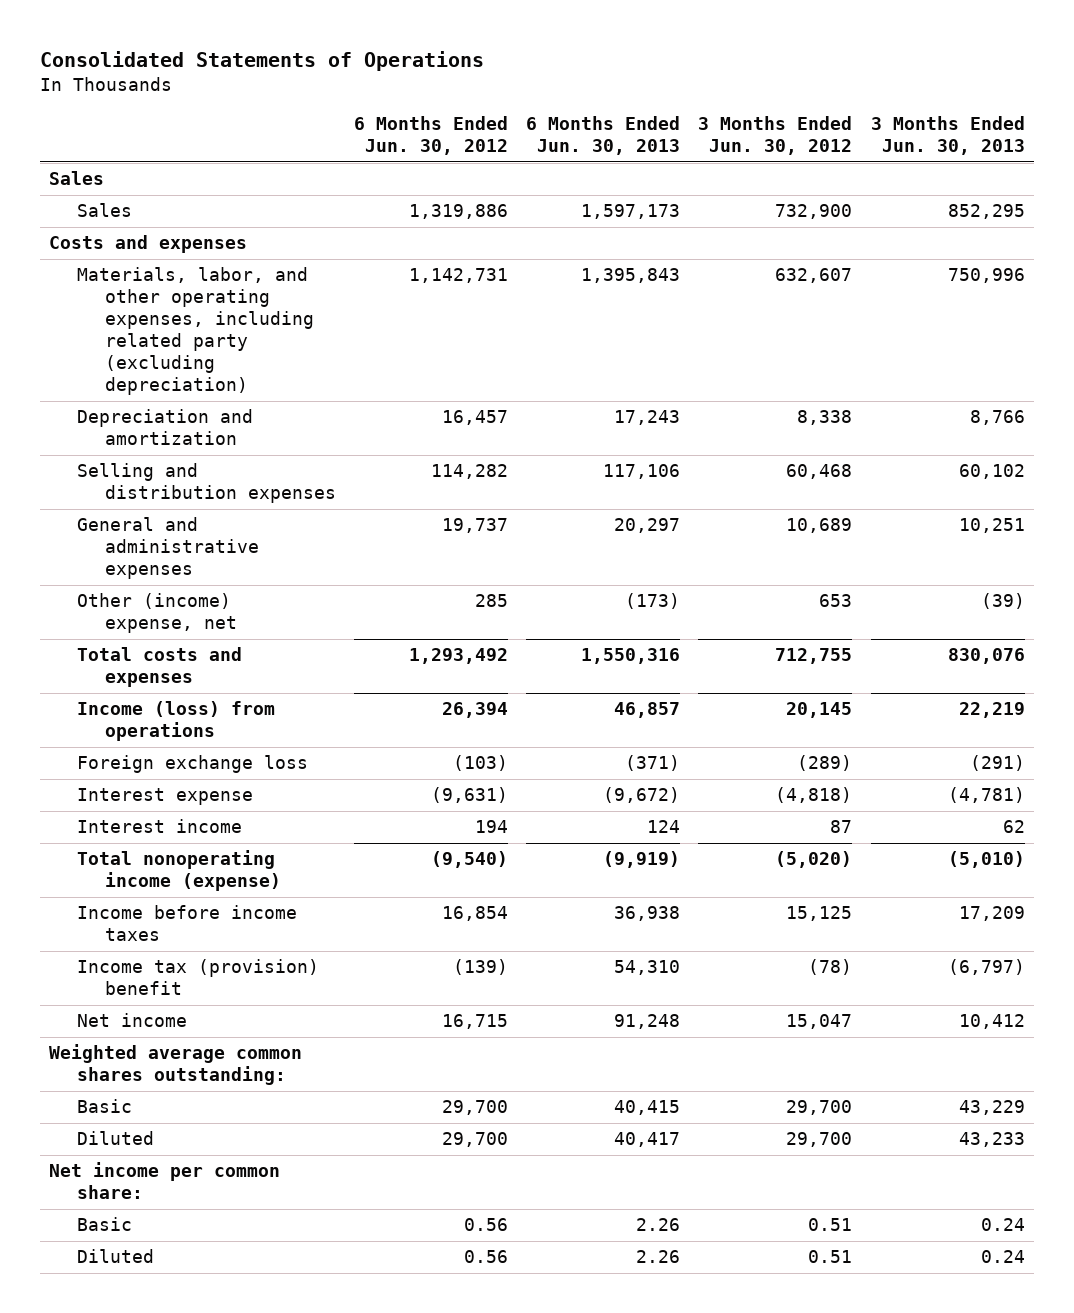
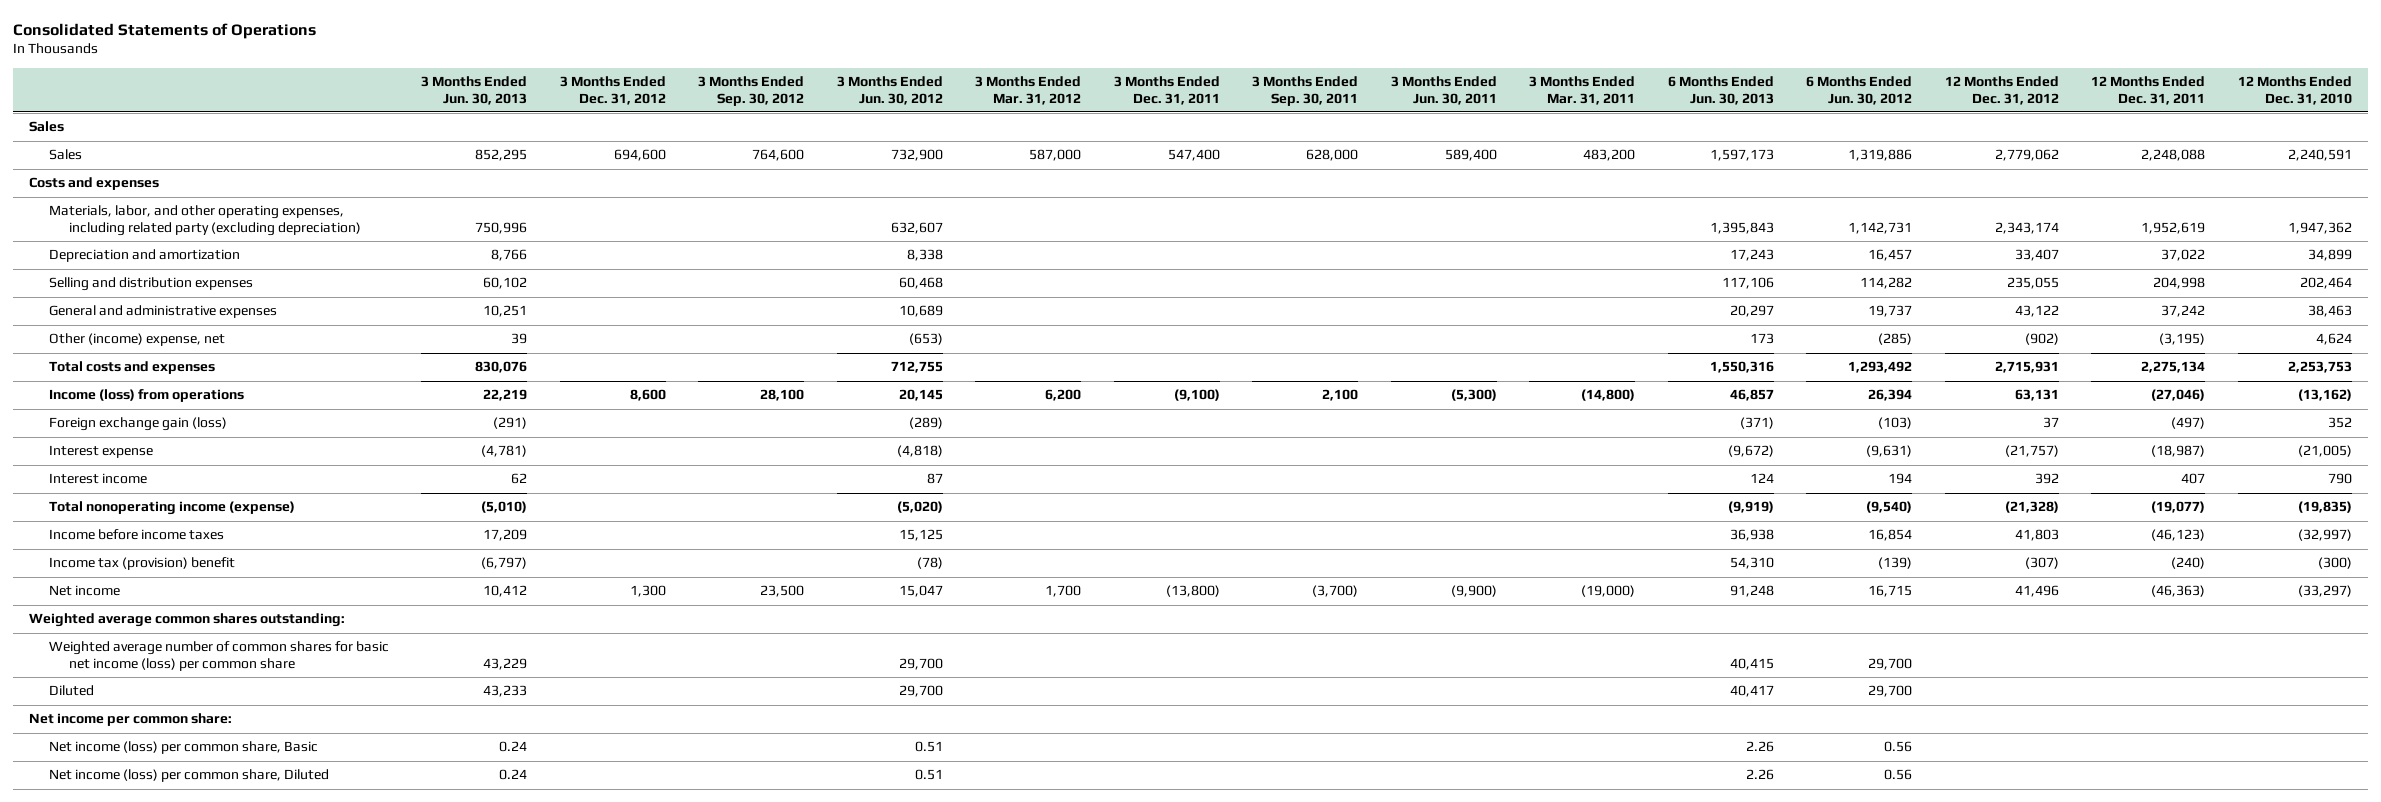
- | 6 Months Ended Jun. 30, 2012 | 6 Months Ended Jun. 30, 2013 | 3 Months Ended Jun. 30, 2012 | 3 Months Ended Jun. 30, 2013
+ | 3 Months Ended Jun. 30, 2013 | 3 Months Ended Dec. 31, 2012 | 3 Months Ended Sep. 30, 2012 | 3 Months Ended Jun. 30, 2012 | 3 Months Ended Mar. 31, 2012 | 3 Months Ended Dec. 31, 2011 | 3 Months Ended Sep. 30, 2011 | 3 Months Ended Jun. 30, 2011 | 3 Months Ended Mar. 31, 2011 | 6 Months Ended Jun. 30, 2013 | 6 Months Ended Jun. 30, 2012 | 12 Months Ended Dec. 31, 2012 | 12 Months Ended Dec. 31, 2011 | 12 Months Ended Dec. 31, 2010
- Other (income) expense, net | 285 | (173) | 653 | (39)
+ Other (income) expense, net | 39 | | | (653) | | | | | | 173 | (285) | (902) | (3,195) | 4,624
- Foreign exchange loss | (103) | (371) | (289) | (291)
+ Foreign exchange gain (loss) | (291) | | | (289) | | | | | | (371) | (103) | 37 | (497) | 352
- Basic | 29,700 | 40,415 | 29,700 | 43,229
+ Weighted average number of common shares for basic net income (loss) per common share | 43,229 | | | 29,700 | | | | | | 40,415 | 29,700 | | |
- Basic | 0.56 | 2.26 | 0.51 | 0.24
- Diluted | 0.56 | 2.26 | 0.51 | 0.24
+ Net income (loss) per common share, Basic | 0.24 | | | 0.51 | | | | | | 2.26 | 0.56 | | |
+ Net income (loss) per common share, Diluted | 0.24 | | | 0.51 | | | | | | 2.26 | 0.56 | | |

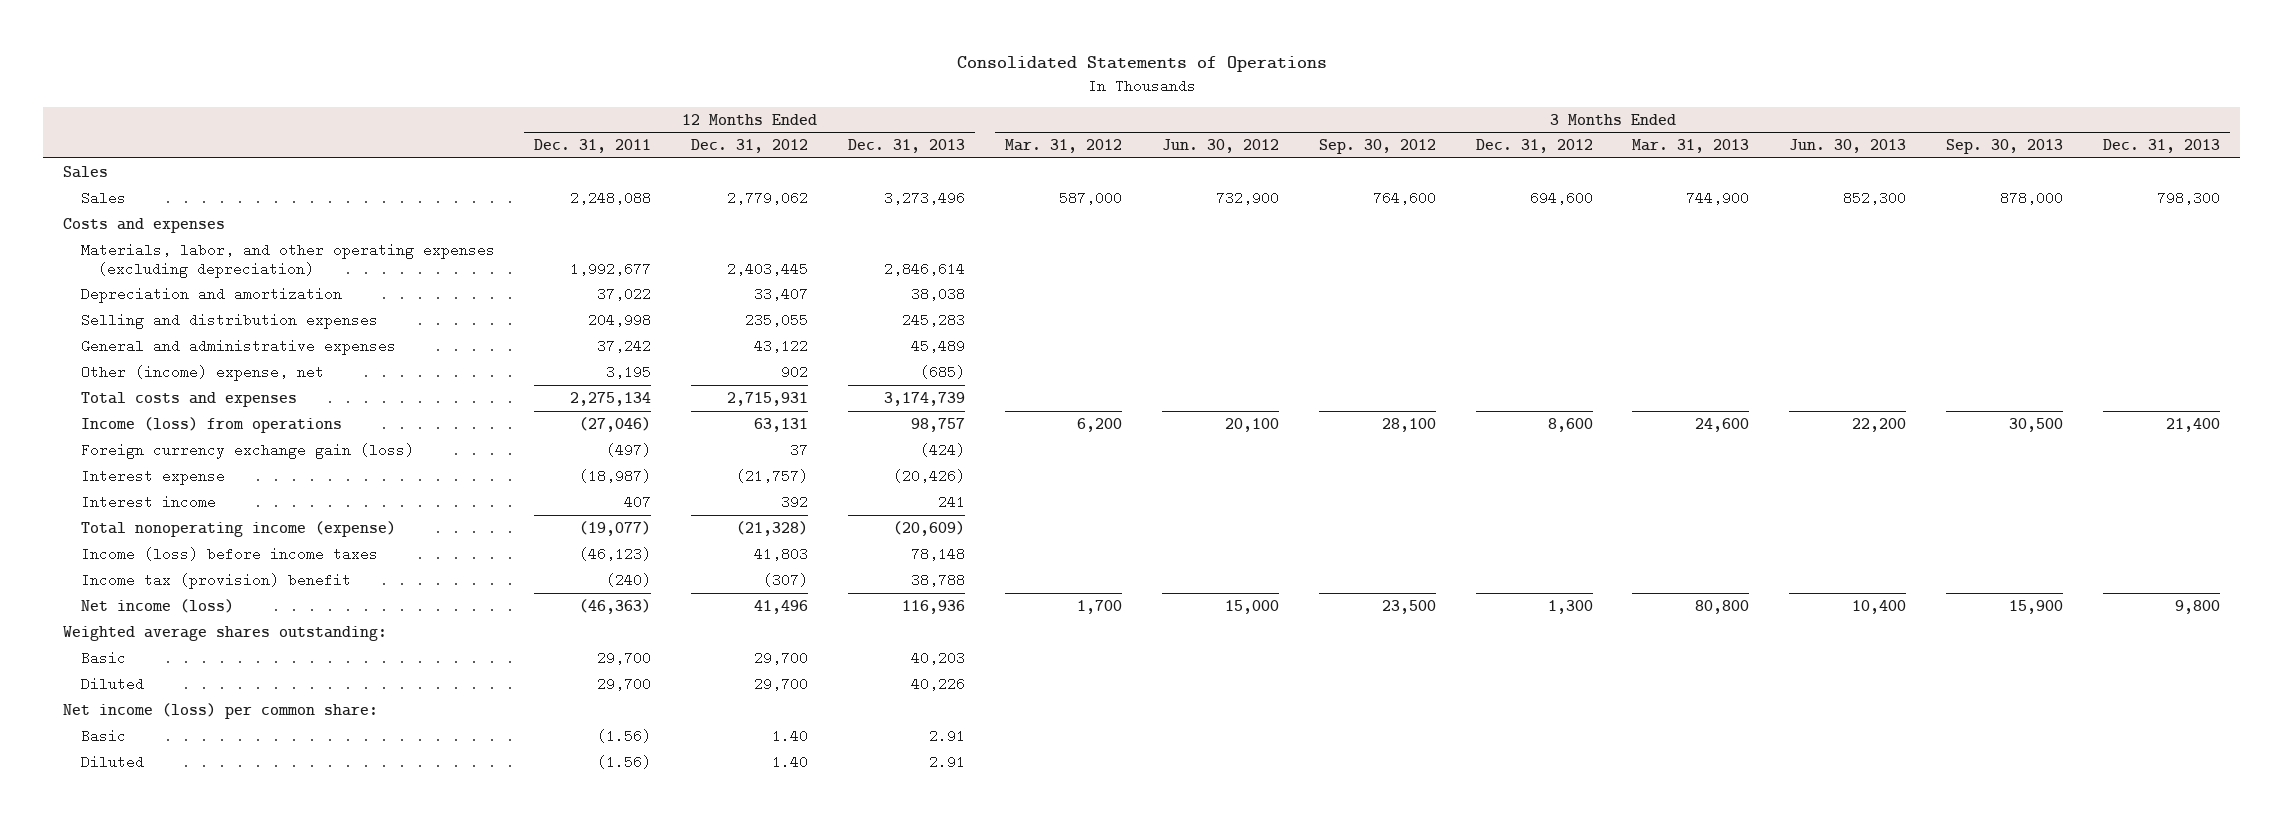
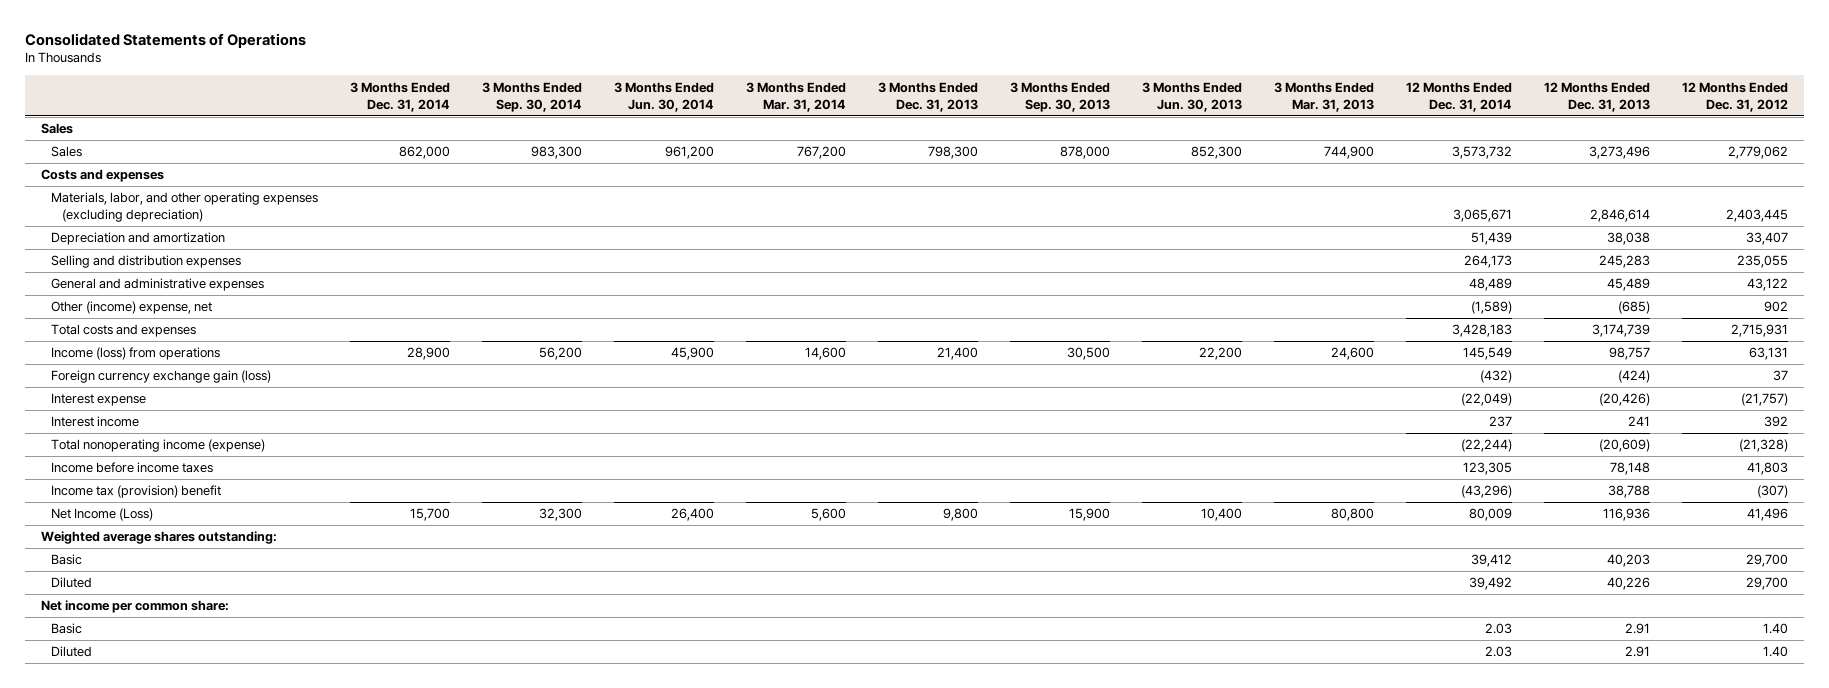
- | 12 Months Ended Dec. 31, 2011 | 12 Months Ended Dec. 31, 2012 | 12 Months Ended Dec. 31, 2013 | 3 Months Ended Mar. 31, 2012 | 3 Months Ended Jun. 30, 2012 | 3 Months Ended Sep. 30, 2012 | 3 Months Ended Dec. 31, 2012 | 3 Months Ended Mar. 31, 2013 | 3 Months Ended Jun. 30, 2013 | 3 Months Ended Sep. 30, 2013 | 3 Months Ended Dec. 31, 2013
+ | 3 Months Ended Dec. 31, 2014 | 3 Months Ended Sep. 30, 2014 | 3 Months Ended Jun. 30, 2014 | 3 Months Ended Mar. 31, 2014 | 3 Months Ended Dec. 31, 2013 | 3 Months Ended Sep. 30, 2013 | 3 Months Ended Jun. 30, 2013 | 3 Months Ended Mar. 31, 2013 | 12 Months Ended Dec. 31, 2014 | 12 Months Ended Dec. 31, 2013 | 12 Months Ended Dec. 31, 2012
- Income (loss) before income taxes | (46,123) | 41,803 | 78,148 | | | | | | | |
+ Income before income taxes | | | | | | | | | 123,305 | 78,148 | 41,803
- Net income (loss) | (46,363) | 41,496 | 116,936 | 1,700 | 15,000 | 23,500 | 1,300 | 80,800 | 10,400 | 15,900 | 9,800
+ Net Income (Loss) | 15,700 | 32,300 | 26,400 | 5,600 | 9,800 | 15,900 | 10,400 | 80,800 | 80,009 | 116,936 | 41,496
- Net income (loss) per common share:
+ Net income per common share:

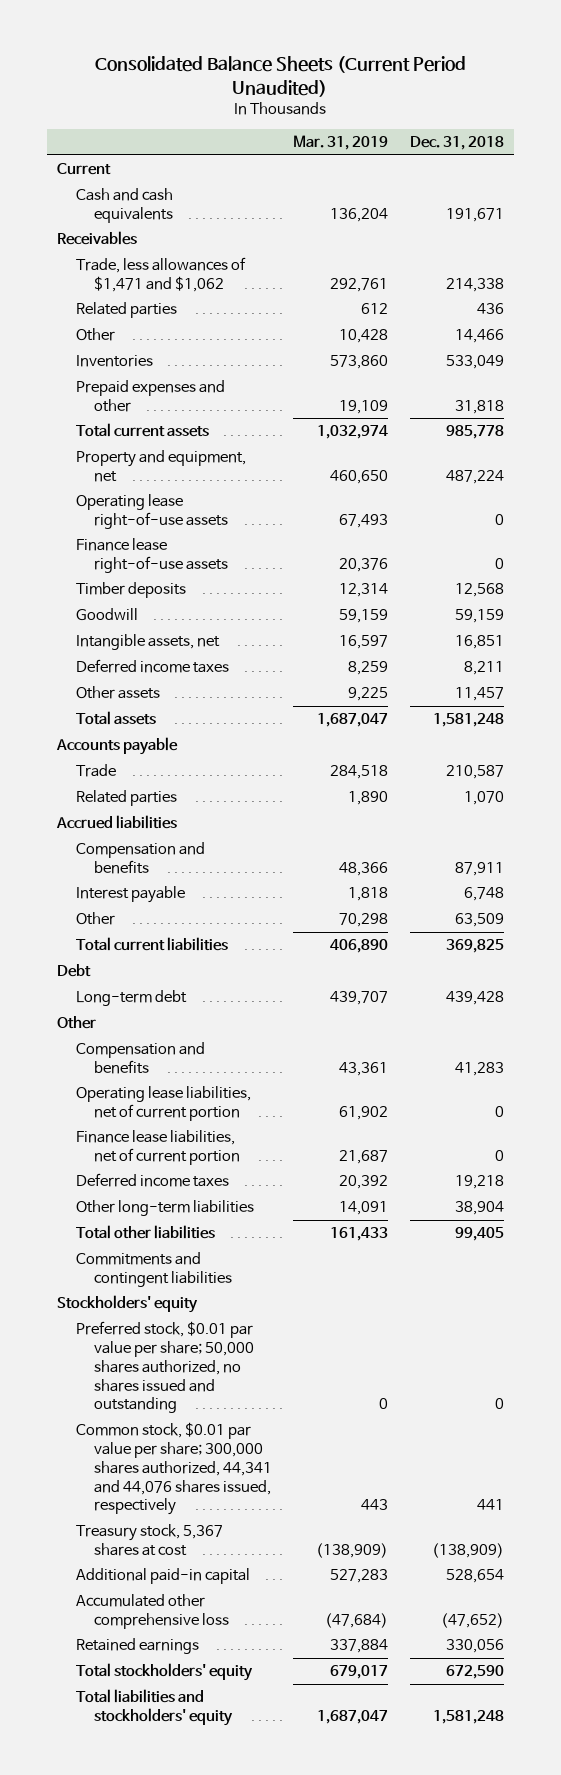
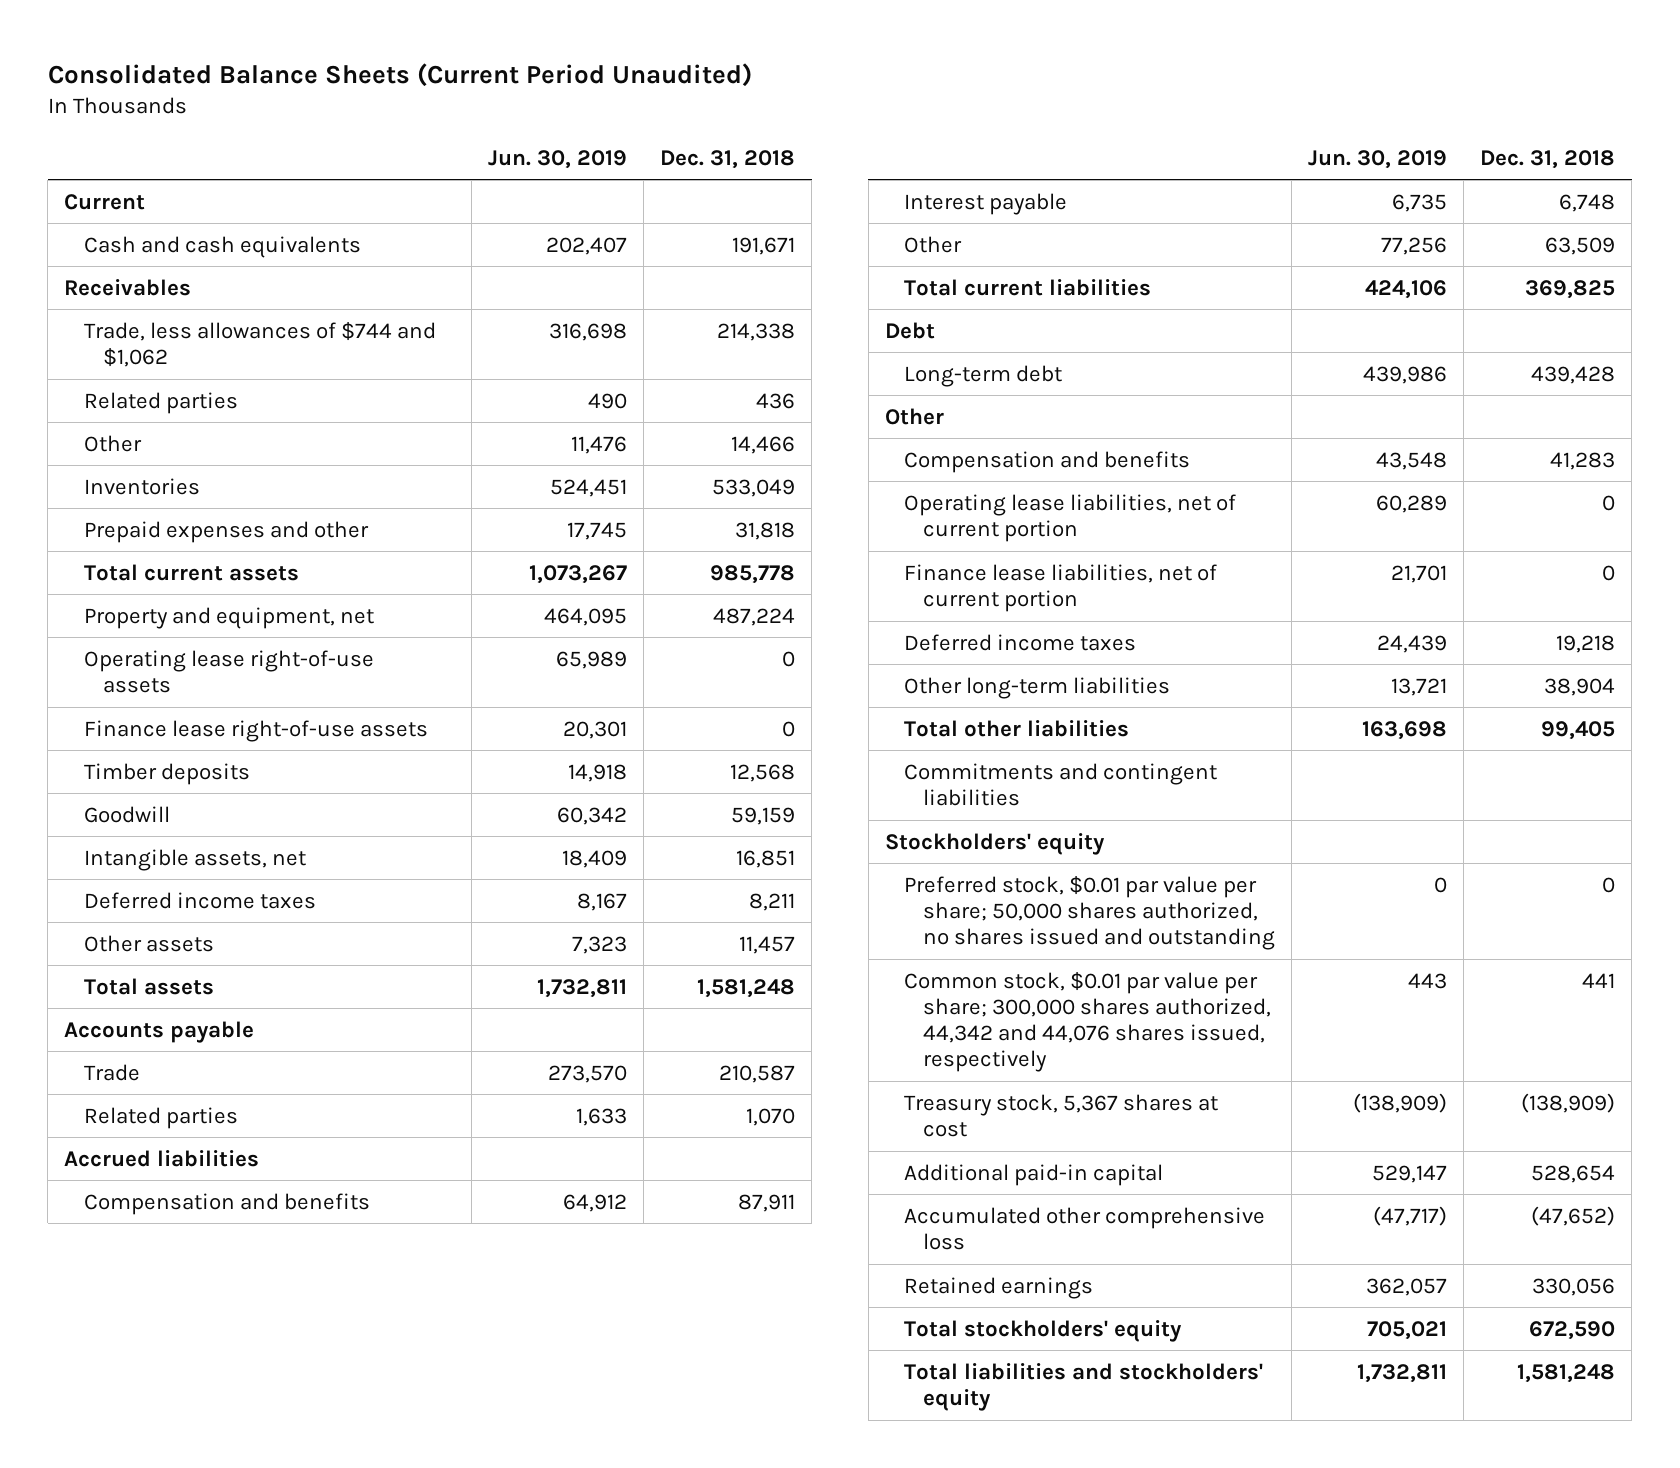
- | Mar. 31, 2019 | Dec. 31, 2018
+ | Jun. 30, 2019 | Dec. 31, 2018
- Trade, less allowances of $1,471 and $1,062 | 292,761 | 214,338
+ Trade, less allowances of $744 and $1,062 | 316,698 | 214,338
- Common stock, $0.01 par value per share; 300,000 shares authorized, 44,341 and 44,076 shares issued, respectively | 443 | 441
+ Common stock, $0.01 par value per share; 300,000 shares authorized, 44,342 and 44,076 shares issued, respectively | 443 | 441

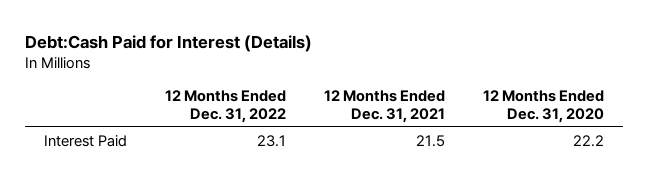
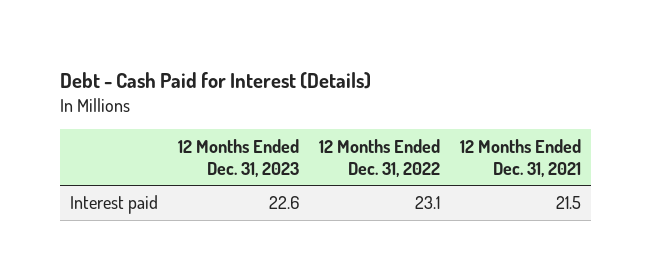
- Debt:Cash Paid for Interest (Details)
+ Debt - Cash Paid for Interest (Details)
- | 12 Months Ended Dec. 31, 2022 | 12 Months Ended Dec. 31, 2021 | 12 Months Ended Dec. 31, 2020
+ | 12 Months Ended Dec. 31, 2023 | 12 Months Ended Dec. 31, 2022 | 12 Months Ended Dec. 31, 2021
- Interest Paid | 23.1 | 21.5 | 22.2
+ Interest paid | 22.6 | 23.1 | 21.5

